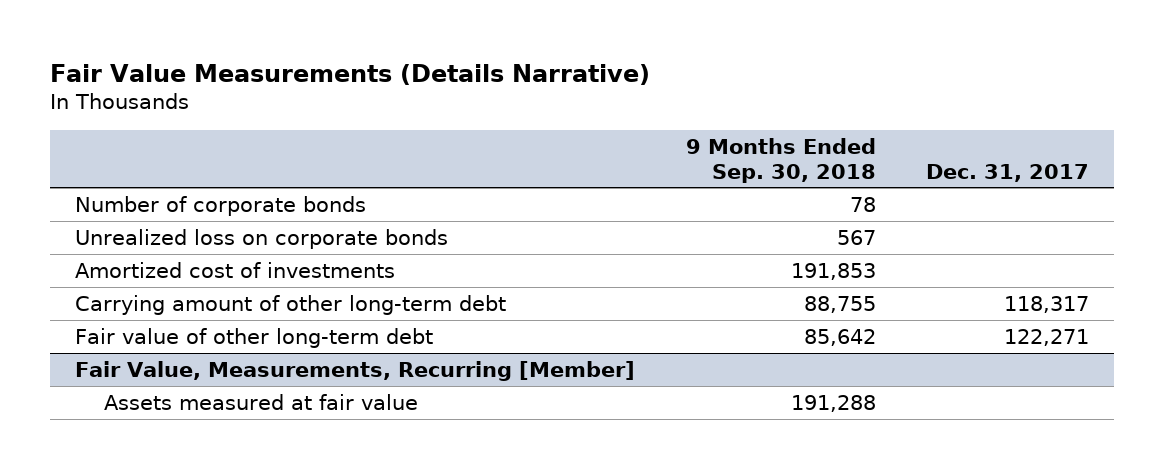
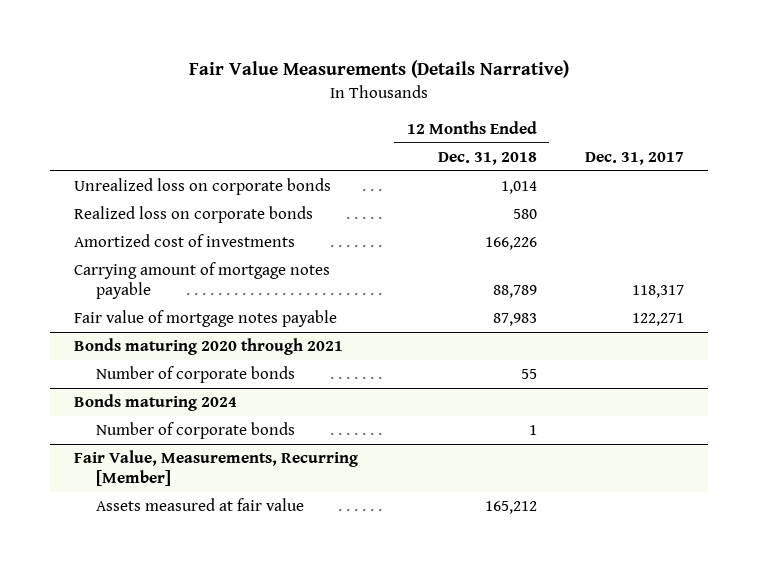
- | 9 Months Ended Sep. 30, 2018 | Dec. 31, 2017
+ | 12 Months Ended Dec. 31, 2018 | Dec. 31, 2017
- Number of corporate bonds | 78 |
+ Realized loss on corporate bonds | 580 |
- Carrying amount of other long-term debt | 88,755 | 118,317
- Fair value of other long-term debt | 85,642 | 122,271
+ Carrying amount of mortgage notes payable | 88,789 | 118,317
+ Fair value of mortgage notes payable | 87,983 | 122,271
+ Bonds maturing 2020 through 2021
+ Number of corporate bonds | 55 |
+ Bonds maturing 2024
+ Number of corporate bonds | 1 |

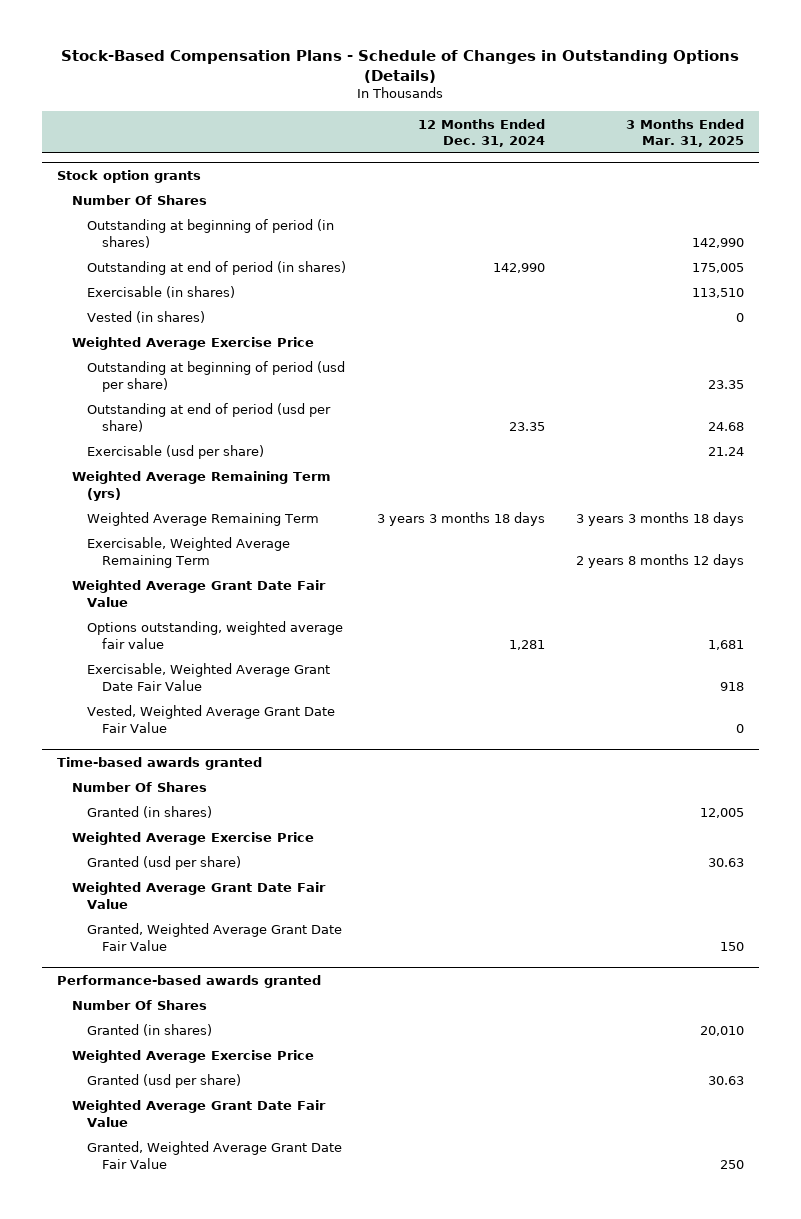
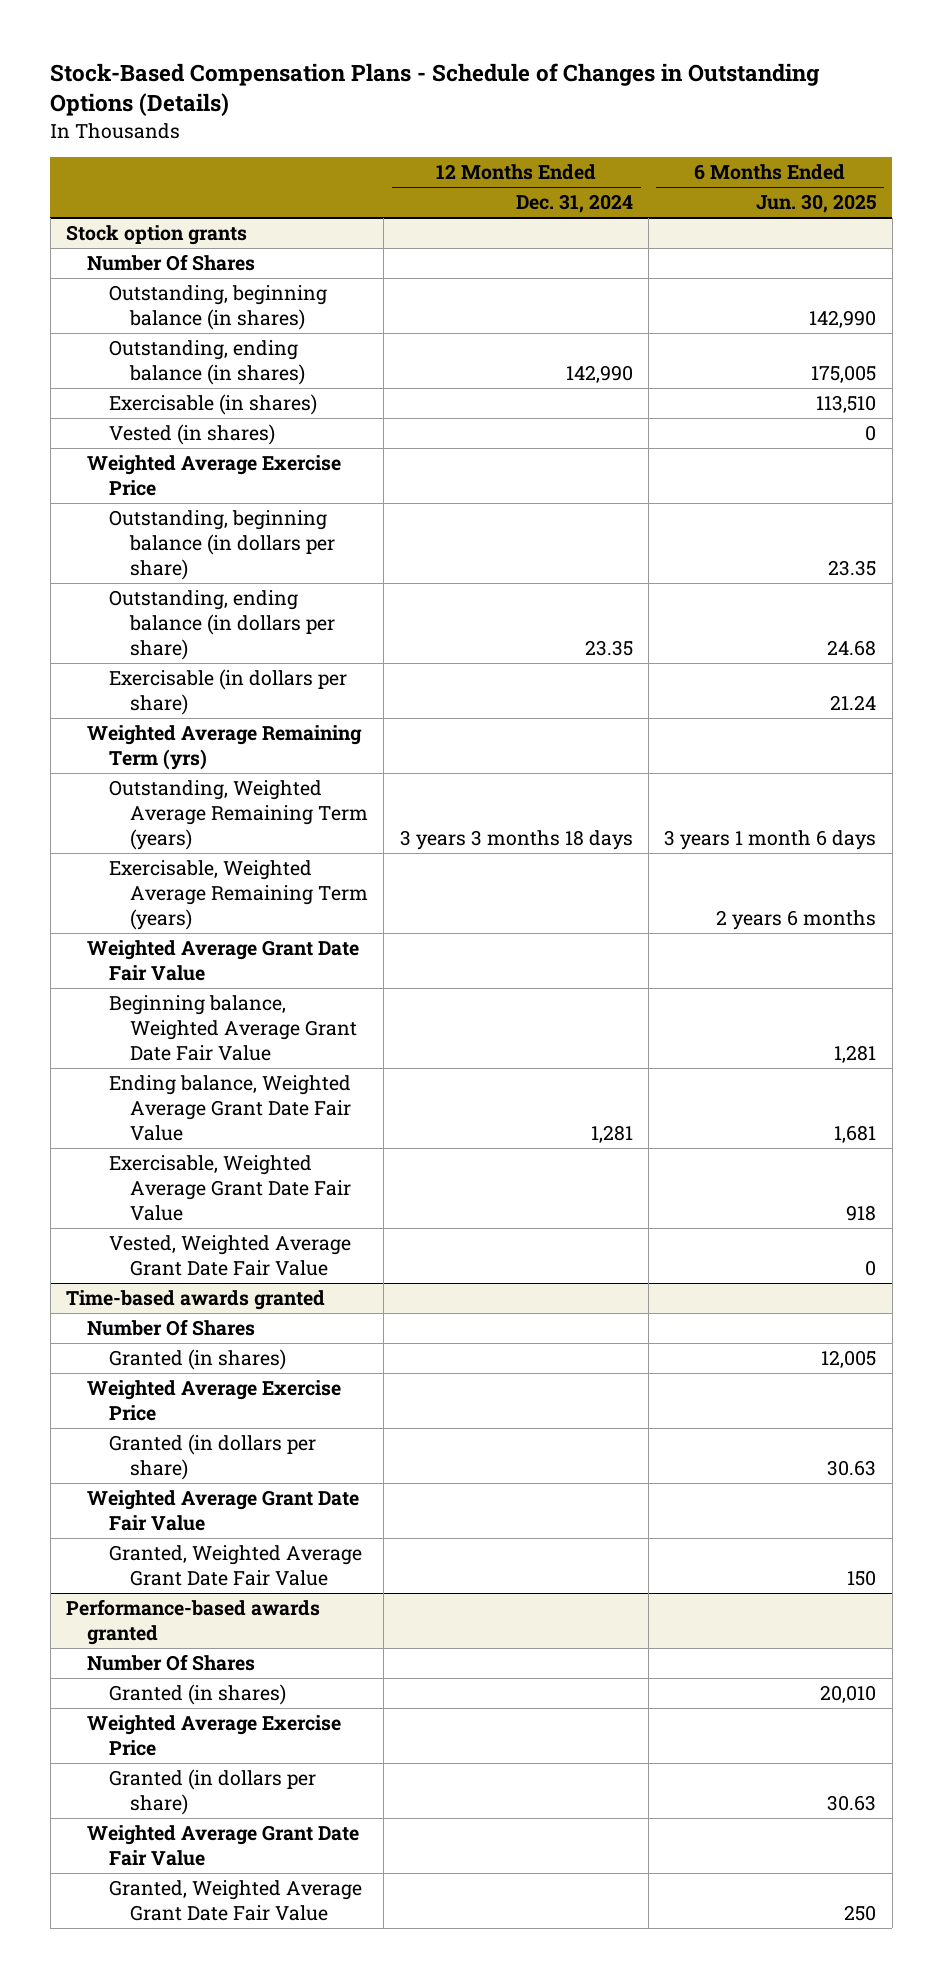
- | 12 Months Ended Dec. 31, 2024 | 3 Months Ended Mar. 31, 2025
+ | 12 Months Ended Dec. 31, 2024 | 6 Months Ended Jun. 30, 2025
@ Stock option grants
- Outstanding at beginning of period (in shares) | | 142,990
- Outstanding at end of period (in shares) | 142,990 | 175,005
+ Outstanding, beginning balance (in shares) | | 142,990
+ Outstanding, ending balance (in shares) | 142,990 | 175,005
- Outstanding at beginning of period (usd per share) | | 23.35
- Outstanding at end of period (usd per share) | 23.35 | 24.68
- Exercisable (usd per share) | | 21.24
+ Outstanding, beginning balance (in dollars per share) | | 23.35
+ Outstanding, ending balance (in dollars per share) | 23.35 | 24.68
+ Exercisable (in dollars per share) | | 21.24
- Weighted Average Remaining Term | 3 years 3 months 18 days | 3 years 3 months 18 days
- Exercisable, Weighted Average Remaining Term | | 2 years 8 months 12 days
+ Outstanding, Weighted Average Remaining Term (years) | 3 years 3 months 18 days | 3 years 1 month 6 days
+ Exercisable, Weighted Average Remaining Term (years) | | 2 years 6 months
- Options outstanding, weighted average fair value | 1,281 | 1,681
+ Beginning balance, Weighted Average Grant Date Fair Value | | 1,281
+ Ending balance, Weighted Average Grant Date Fair Value | 1,281 | 1,681
@ Time-based awards granted
- Granted (usd per share) | | 30.63
+ Granted (in dollars per share) | | 30.63
@ Performance-based awards granted
- Granted (usd per share) | | 30.63
+ Granted (in dollars per share) | | 30.63

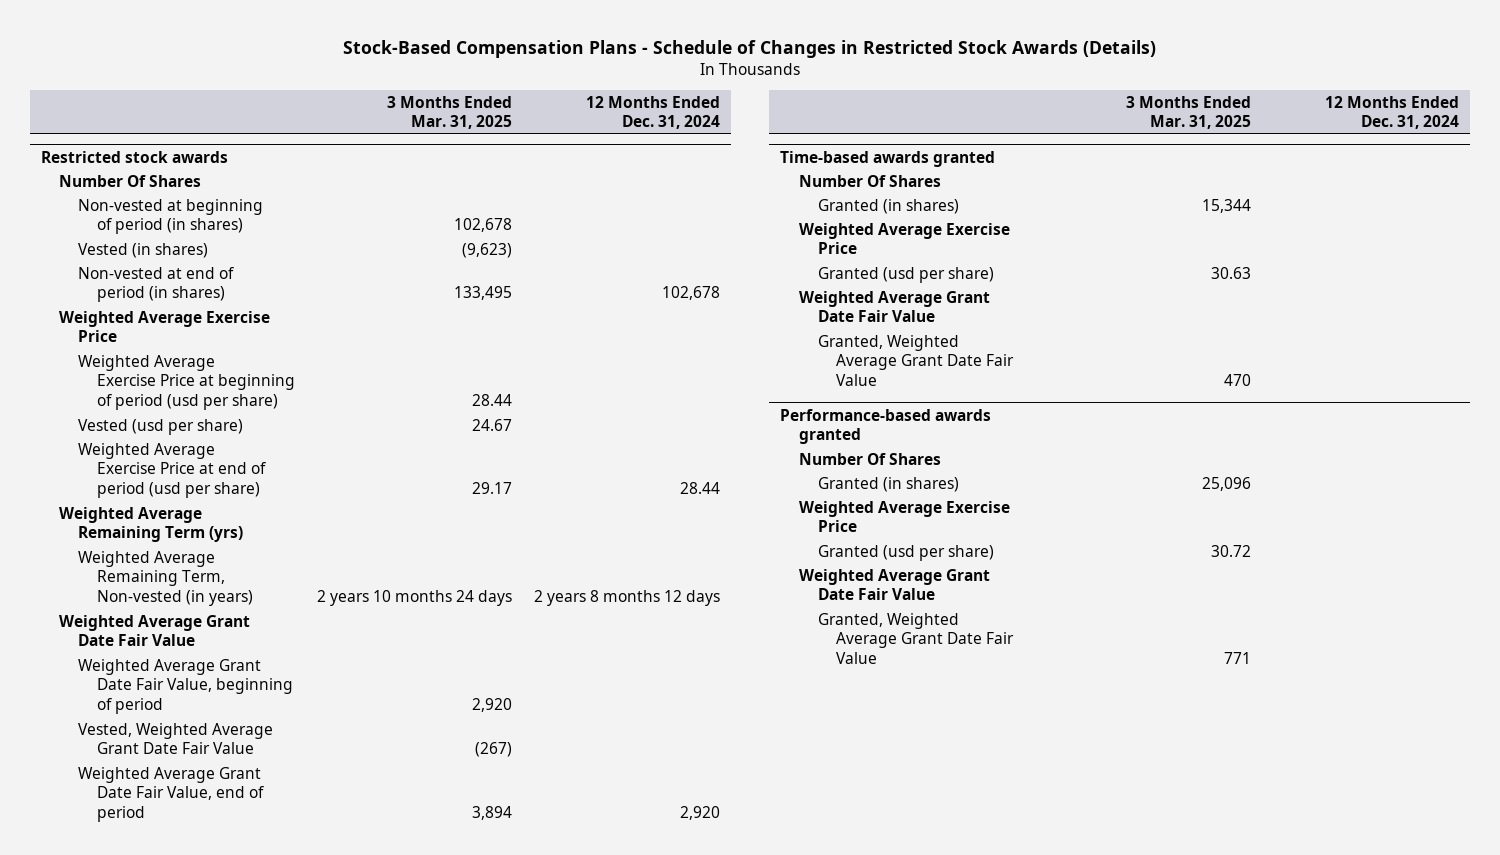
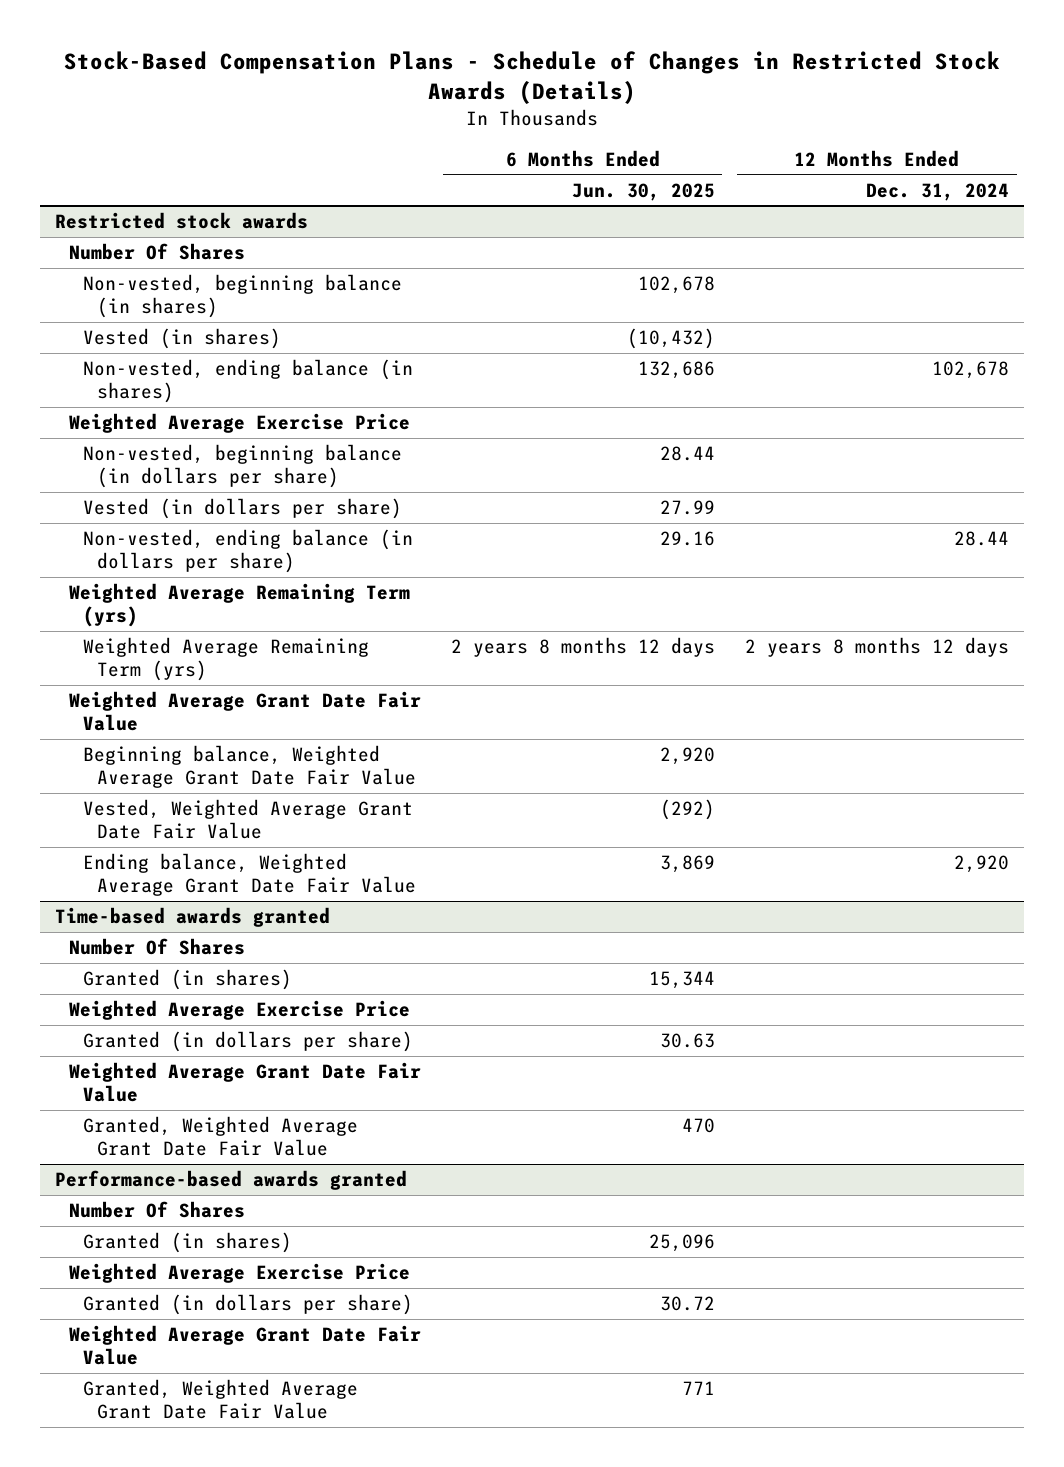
- | 3 Months Ended Mar. 31, 2025 | 12 Months Ended Dec. 31, 2024
+ | 6 Months Ended Jun. 30, 2025 | 12 Months Ended Dec. 31, 2024
@ Restricted stock awards
- Non-vested at beginning of period (in shares) | 102,678 |
+ Non-vested, beginning balance (in shares) | 102,678 |
- Non-vested at end of period (in shares) | 133,495 | 102,678
+ Non-vested, ending balance (in shares) | 132,686 | 102,678
- Weighted Average Exercise Price at beginning of period (usd per share) | 28.44 |
- Vested (usd per share) | 24.67 |
- Weighted Average Exercise Price at end of period (usd per share) | 29.17 | 28.44
+ Non-vested, beginning balance (in dollars per share) | 28.44 |
+ Vested (in dollars per share) | 27.99 |
+ Non-vested, ending balance (in dollars per share) | 29.16 | 28.44
- Weighted Average Remaining Term, Non-vested (in years) | 2 years 10 months 24 days | 2 years 8 months 12 days
+ Weighted Average Remaining Term (yrs) | 2 years 8 months 12 days | 2 years 8 months 12 days
- Weighted Average Grant Date Fair Value, beginning of period | 2,920 |
+ Beginning balance, Weighted Average Grant Date Fair Value | 2,920 |
- Weighted Average Grant Date Fair Value, end of period | 3,894 | 2,920
+ Ending balance, Weighted Average Grant Date Fair Value | 3,869 | 2,920
@ Time-based awards granted
- Granted (usd per share) | 30.63 |
+ Granted (in dollars per share) | 30.63 |
@ Performance-based awards granted
- Granted (usd per share) | 30.72 |
+ Granted (in dollars per share) | 30.72 |

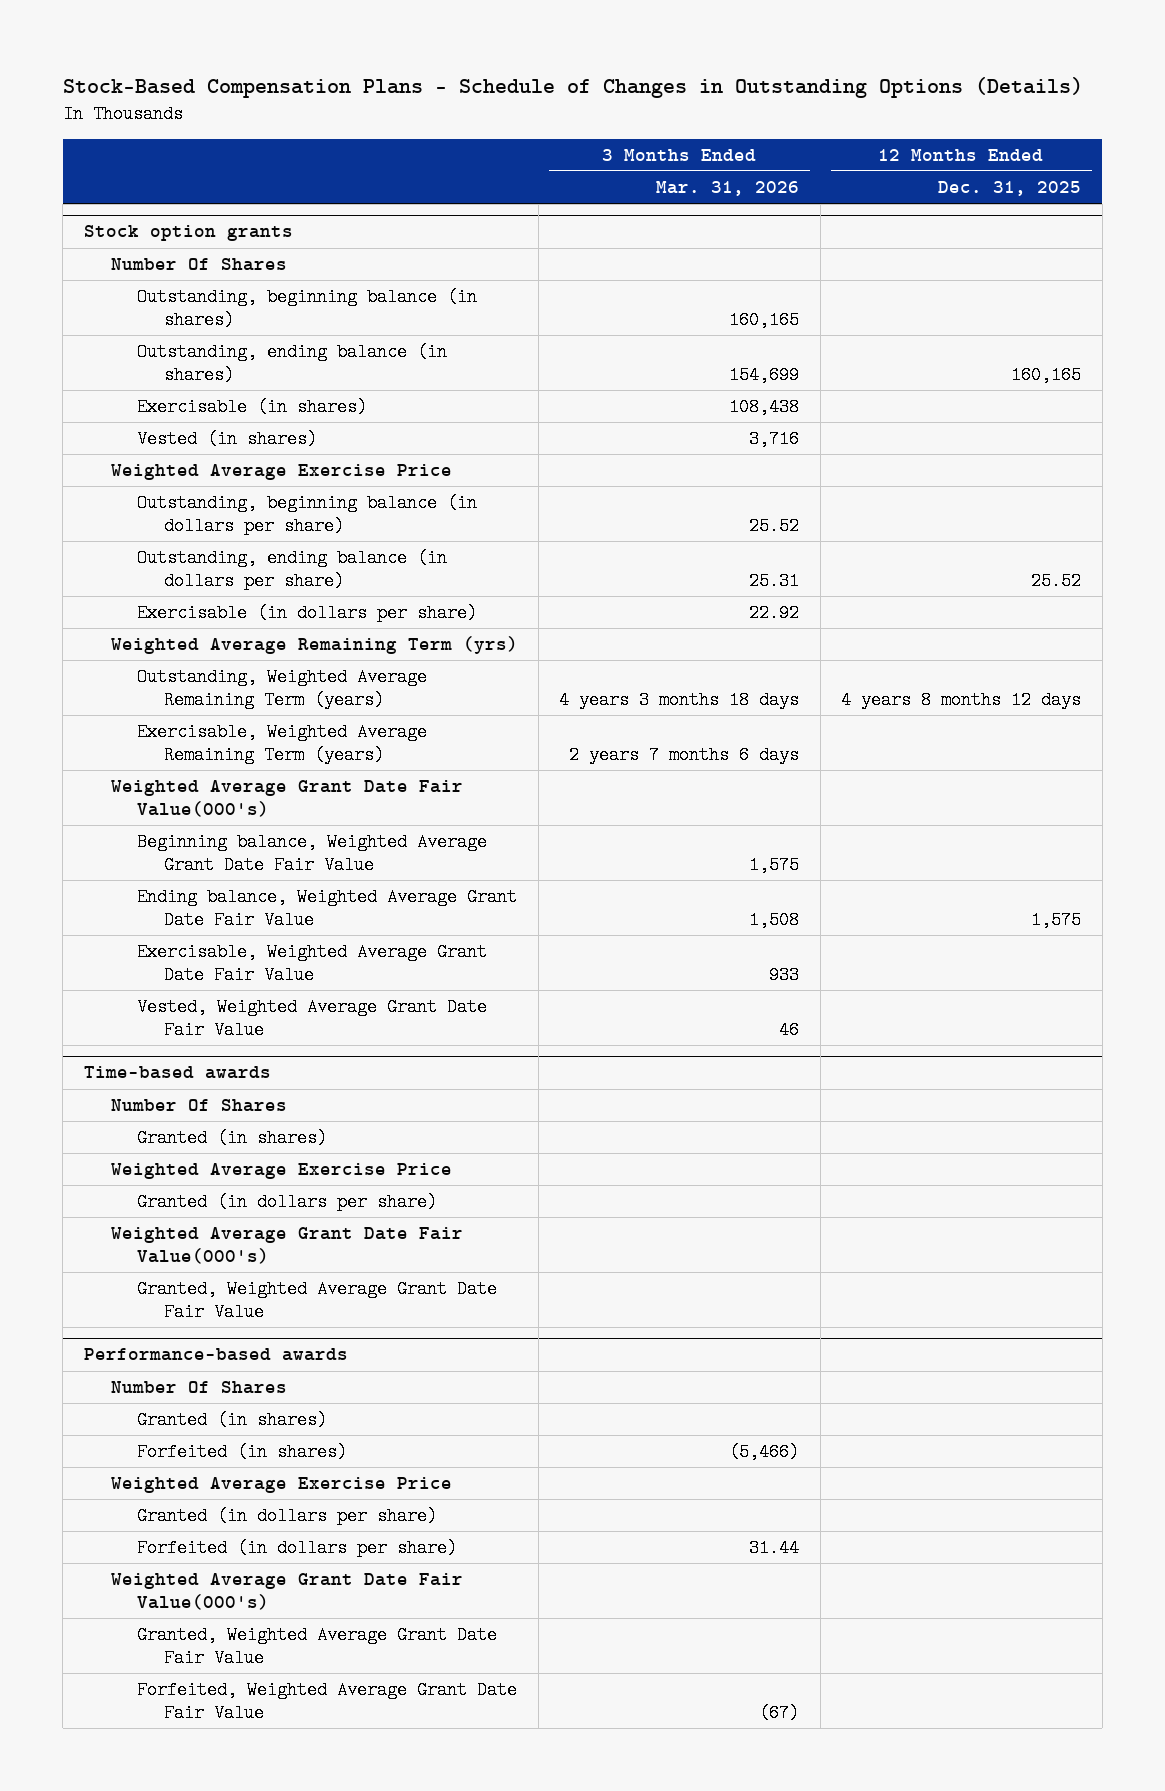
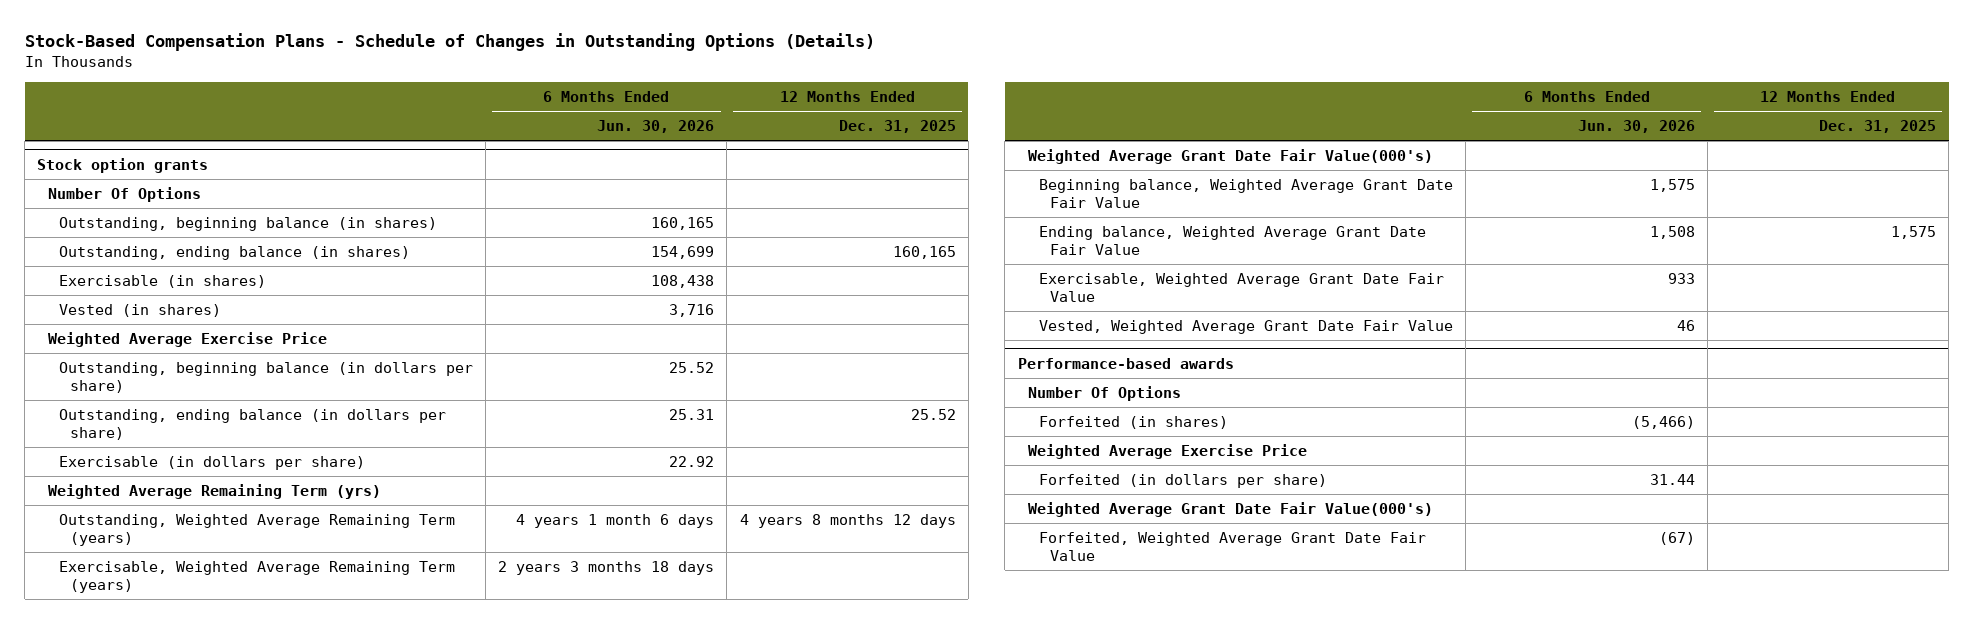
- | 3 Months Ended Mar. 31, 2026 | 12 Months Ended Dec. 31, 2025
+ | 6 Months Ended Jun. 30, 2026 | 12 Months Ended Dec. 31, 2025
@ Stock option grants
- Number Of Shares
+ Number Of Options
- Time-based awards
- Number Of Shares
- Granted (in shares)
- Weighted Average Exercise Price
- Granted (in dollars per share)
- Weighted Average Grant Date Fair Value(000's)
- Granted, Weighted Average Grant Date Fair Value
@ Performance-based awards
- Number Of Shares
- Granted (in shares)
+ Number Of Options
- Granted (in dollars per share)
- Granted, Weighted Average Grant Date Fair Value

